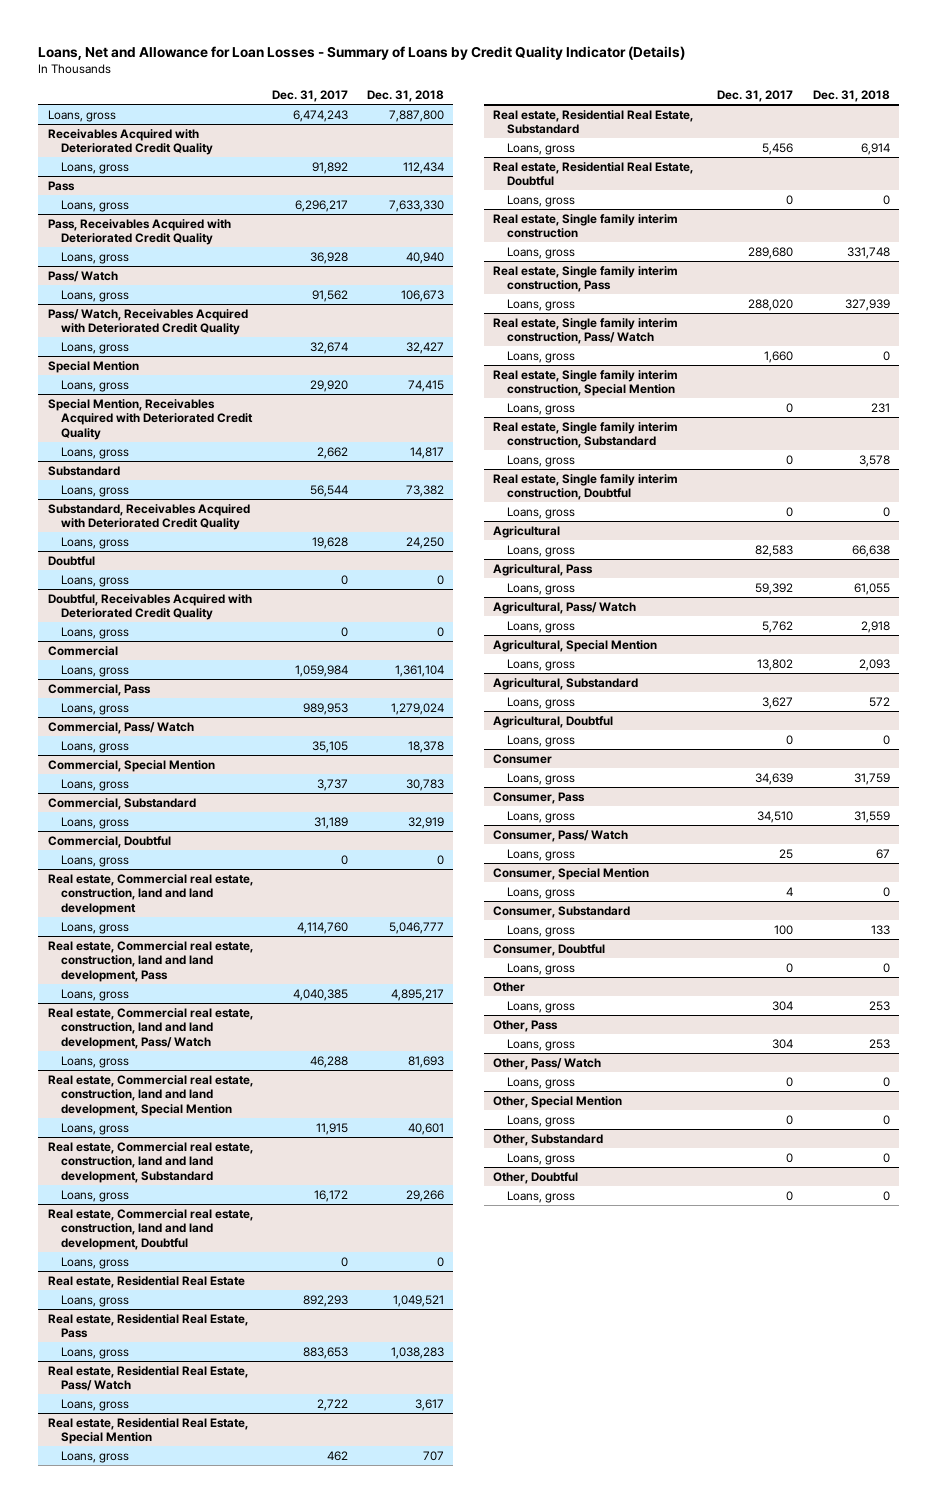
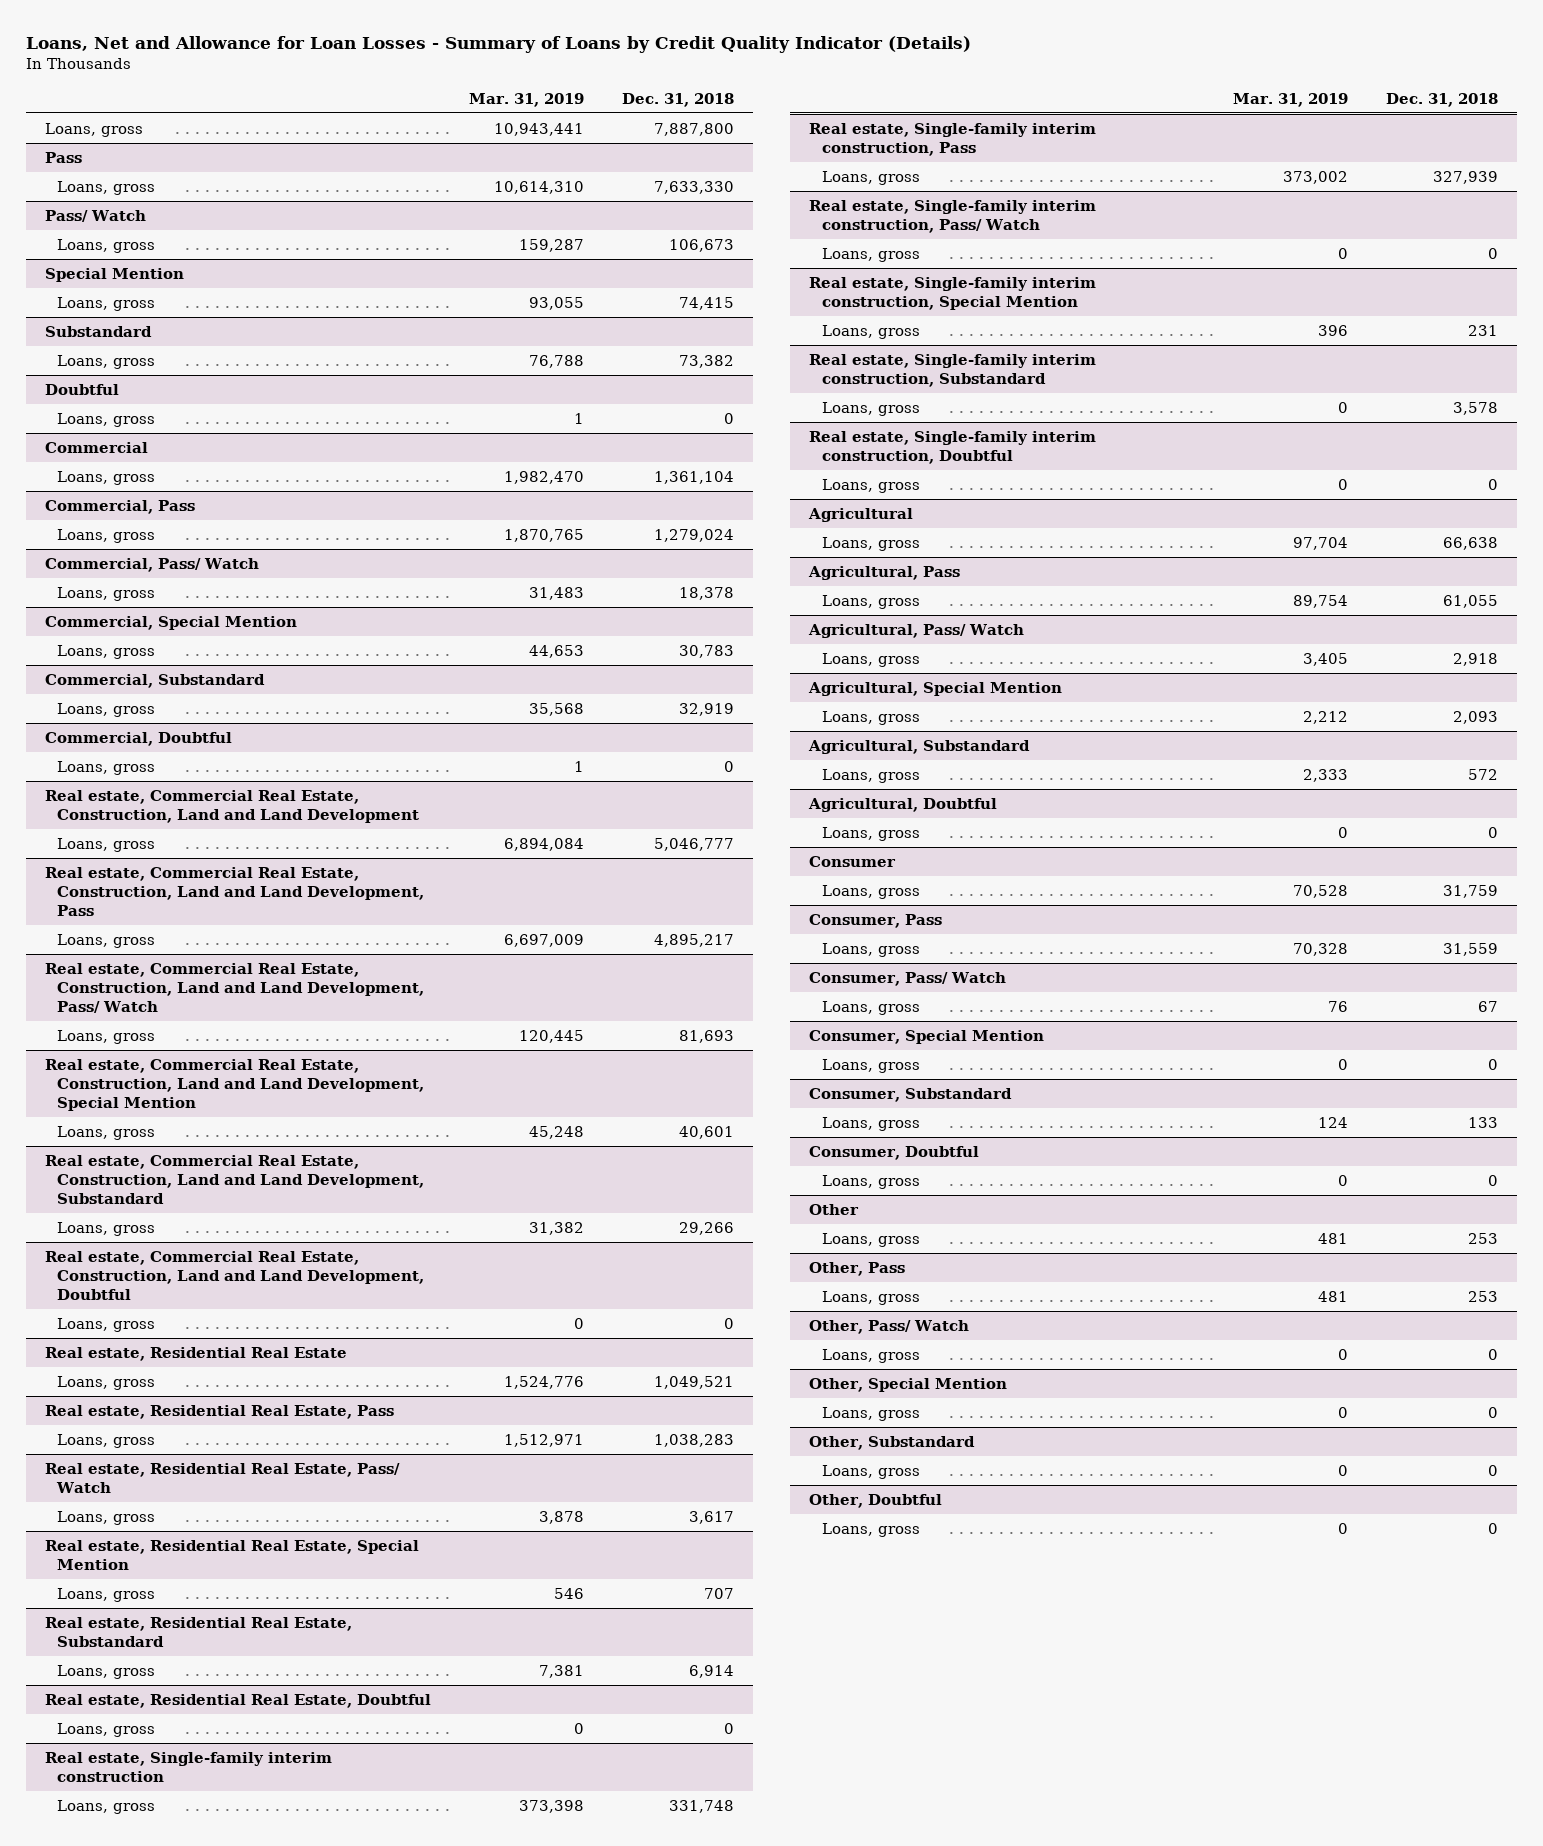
- | Dec. 31, 2017 | Dec. 31, 2018
+ | Mar. 31, 2019 | Dec. 31, 2018
- Receivables Acquired with Deteriorated Credit Quality
- Loans, gross | 91,892 | 112,434
- Pass, Receivables Acquired with Deteriorated Credit Quality
- Loans, gross | 36,928 | 40,940
- Pass/ Watch, Receivables Acquired with Deteriorated Credit Quality
- Loans, gross | 32,674 | 32,427
- Special Mention, Receivables Acquired with Deteriorated Credit Quality
- Loans, gross | 2,662 | 14,817
- Substandard, Receivables Acquired with Deteriorated Credit Quality
- Loans, gross | 19,628 | 24,250
- Doubtful, Receivables Acquired with Deteriorated Credit Quality
- Loans, gross | 0 | 0
- Real estate, Commercial real estate, construction, land and land development
+ Real estate, Commercial Real Estate, Construction, Land and Land Development
- Real estate, Commercial real estate, construction, land and land development, Pass
+ Real estate, Commercial Real Estate, Construction, Land and Land Development, Pass
- Real estate, Commercial real estate, construction, land and land development, Pass/ Watch
+ Real estate, Commercial Real Estate, Construction, Land and Land Development, Pass/ Watch
- Real estate, Commercial real estate, construction, land and land development, Special Mention
+ Real estate, Commercial Real Estate, Construction, Land and Land Development, Special Mention
- Real estate, Commercial real estate, construction, land and land development, Substandard
+ Real estate, Commercial Real Estate, Construction, Land and Land Development, Substandard
- Real estate, Commercial real estate, construction, land and land development, Doubtful
+ Real estate, Commercial Real Estate, Construction, Land and Land Development, Doubtful
- Real estate, Single family interim construction
+ Real estate, Single-family interim construction
- Real estate, Single family interim construction, Pass
+ Real estate, Single-family interim construction, Pass
- Real estate, Single family interim construction, Pass/ Watch
+ Real estate, Single-family interim construction, Pass/ Watch
- Real estate, Single family interim construction, Special Mention
+ Real estate, Single-family interim construction, Special Mention
- Real estate, Single family interim construction, Substandard
+ Real estate, Single-family interim construction, Substandard
- Real estate, Single family interim construction, Doubtful
+ Real estate, Single-family interim construction, Doubtful

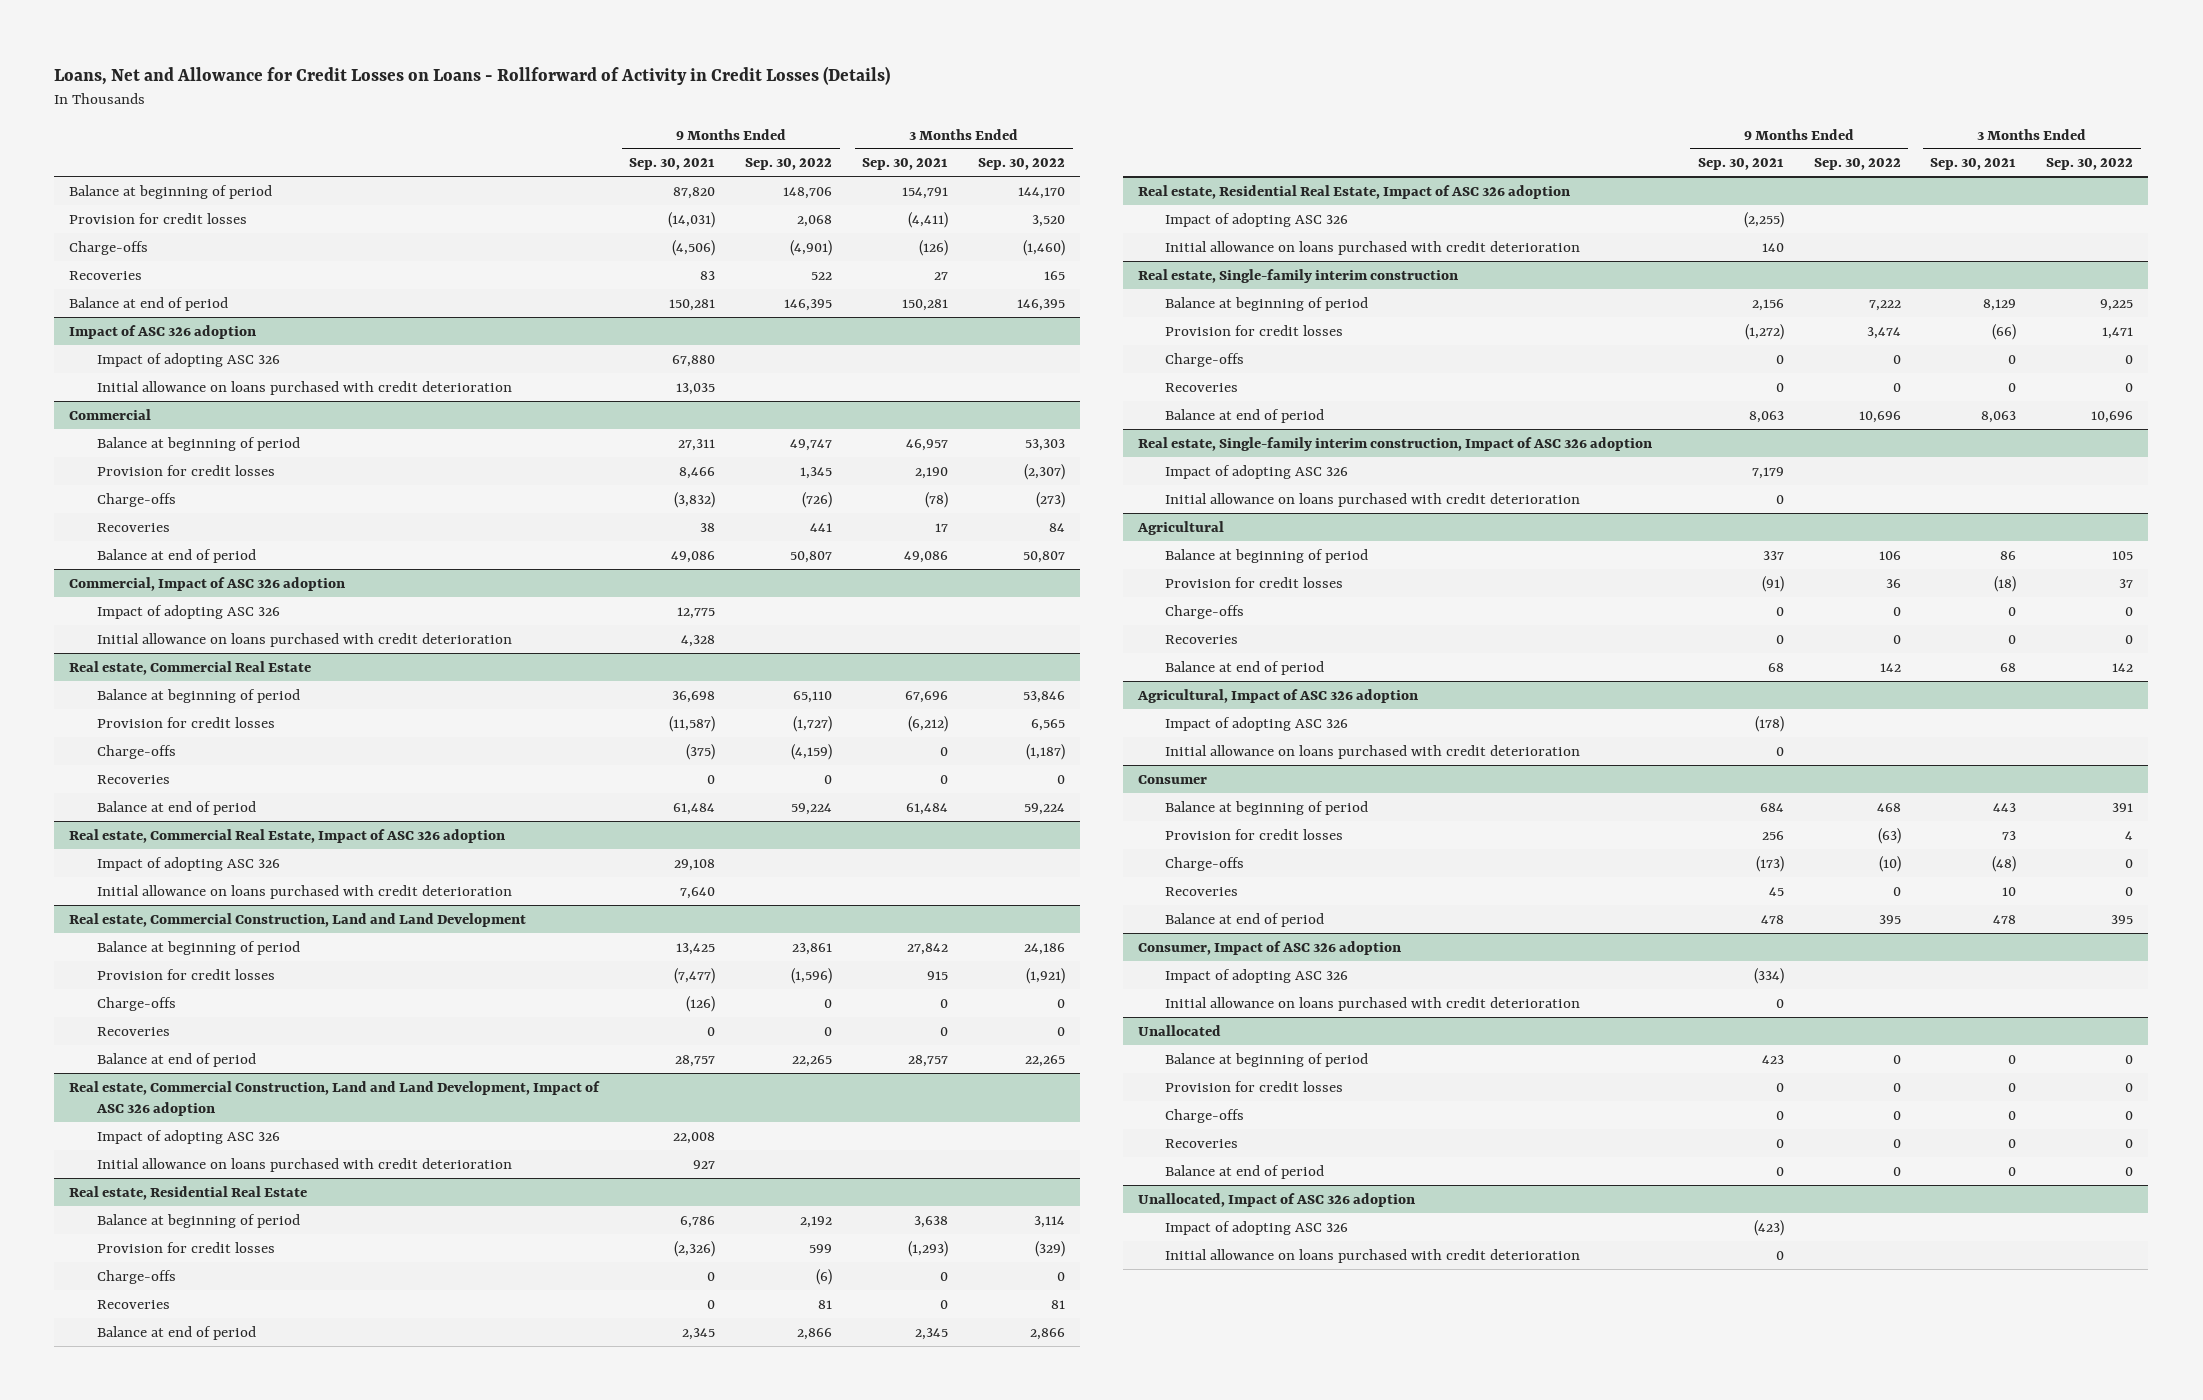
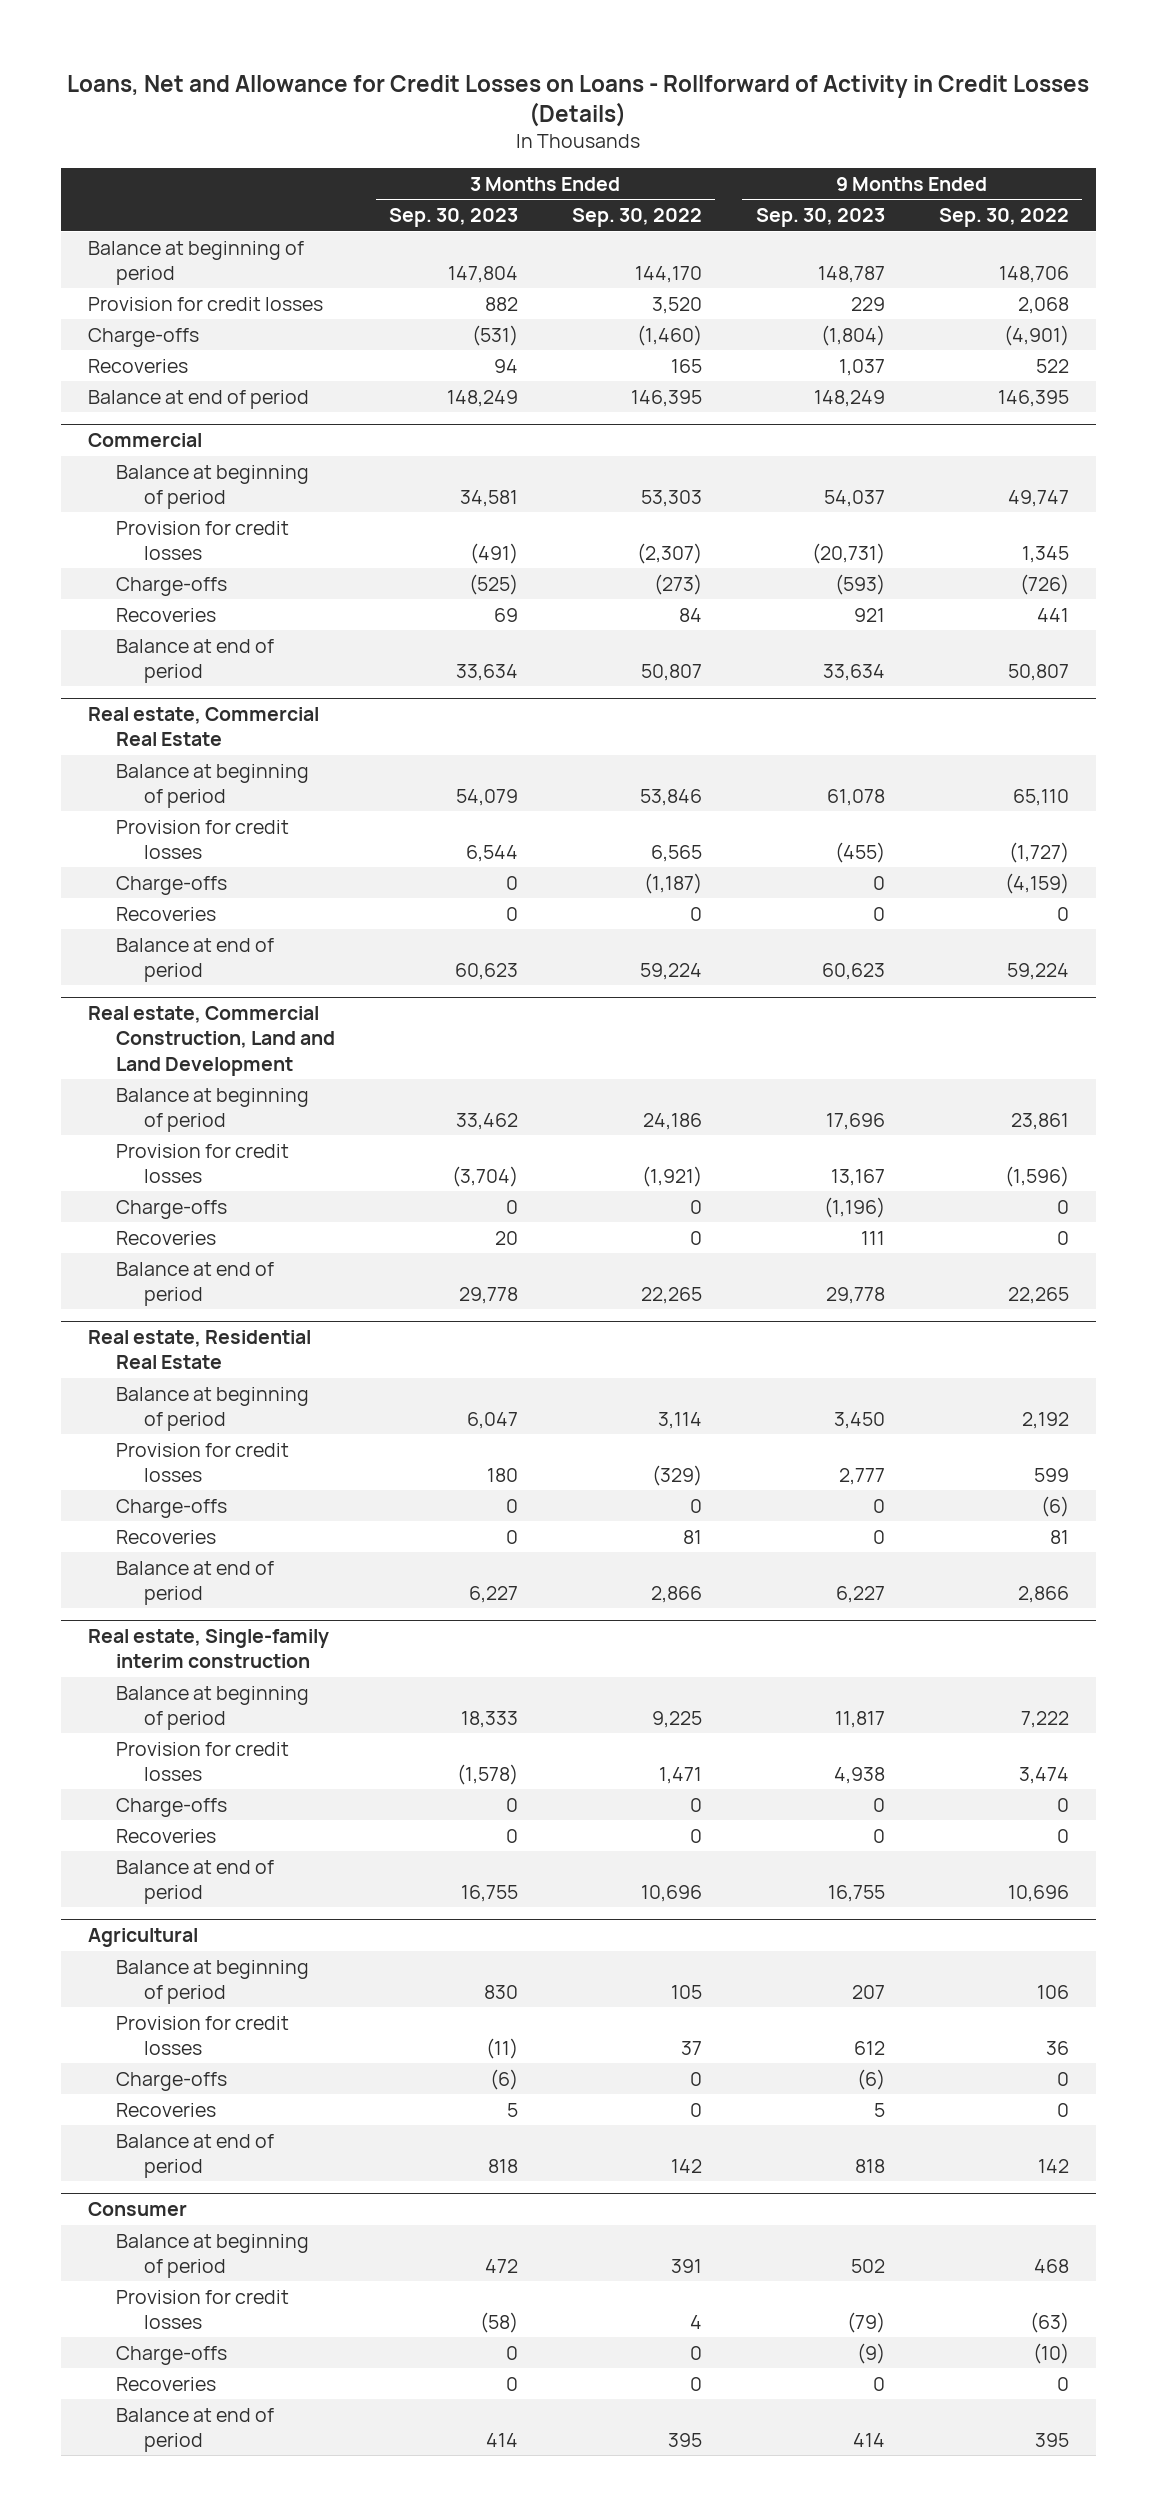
- | 9 Months Ended Sep. 30, 2021 | 9 Months Ended Sep. 30, 2022 | 3 Months Ended Sep. 30, 2021 | 3 Months Ended Sep. 30, 2022
+ | 3 Months Ended Sep. 30, 2023 | 3 Months Ended Sep. 30, 2022 | 9 Months Ended Sep. 30, 2023 | 9 Months Ended Sep. 30, 2022
- Impact of ASC 326 adoption
- Impact of adopting ASC 326 | 67,880 | | |
- Initial allowance on loans purchased with credit deterioration | 13,035 | | |
- Commercial, Impact of ASC 326 adoption
- Impact of adopting ASC 326 | 12,775 | | |
- Initial allowance on loans purchased with credit deterioration | 4,328 | | |
- Real estate, Commercial Real Estate, Impact of ASC 326 adoption
- Impact of adopting ASC 326 | 29,108 | | |
- Initial allowance on loans purchased with credit deterioration | 7,640 | | |
- Real estate, Commercial Construction, Land and Land Development, Impact of ASC 326 adoption
- Impact of adopting ASC 326 | 22,008 | | |
- Initial allowance on loans purchased with credit deterioration | 927 | | |
- Real estate, Residential Real Estate, Impact of ASC 326 adoption
- Impact of adopting ASC 326 | (2,255) | | |
- Initial allowance on loans purchased with credit deterioration | 140 | | |
- Real estate, Single-family interim construction, Impact of ASC 326 adoption
- Impact of adopting ASC 326 | 7,179 | | |
- Initial allowance on loans purchased with credit deterioration | 0 | | |
- Agricultural, Impact of ASC 326 adoption
- Impact of adopting ASC 326 | (178) | | |
- Initial allowance on loans purchased with credit deterioration | 0 | | |
- Consumer, Impact of ASC 326 adoption
- Impact of adopting ASC 326 | (334) | | |
- Initial allowance on loans purchased with credit deterioration | 0 | | |
- Unallocated
- Balance at beginning of period | 423 | 0 | 0 | 0
- Provision for credit losses | 0 | 0 | 0 | 0
- Charge-offs | 0 | 0 | 0 | 0
- Recoveries | 0 | 0 | 0 | 0
- Balance at end of period | 0 | 0 | 0 | 0
- Unallocated, Impact of ASC 326 adoption
- Impact of adopting ASC 326 | (423) | | |
- Initial allowance on loans purchased with credit deterioration | 0 | | |

